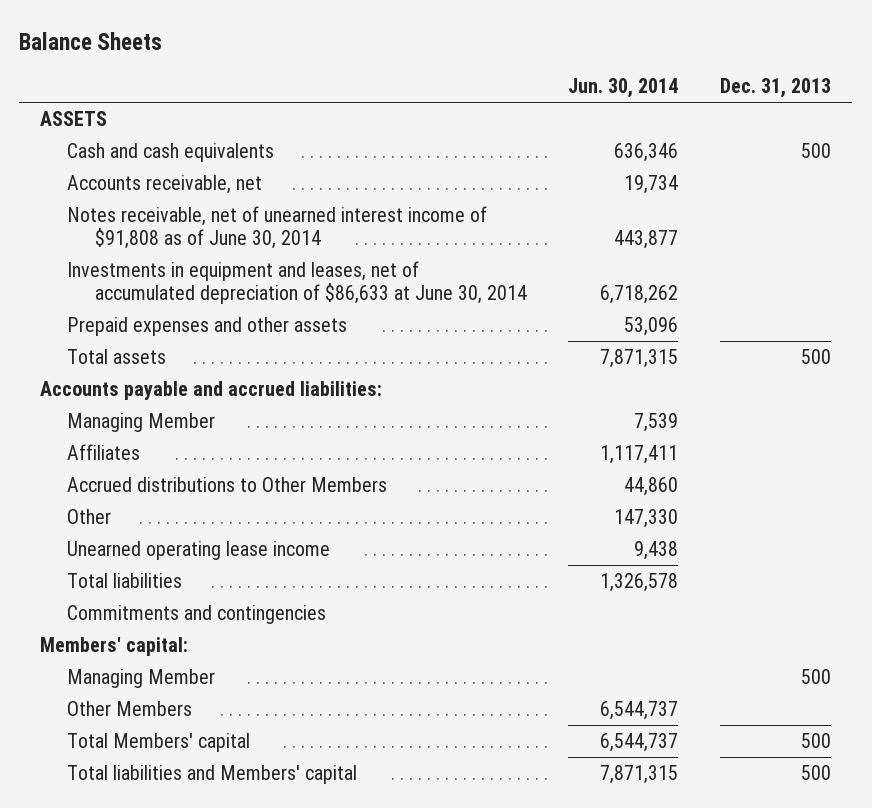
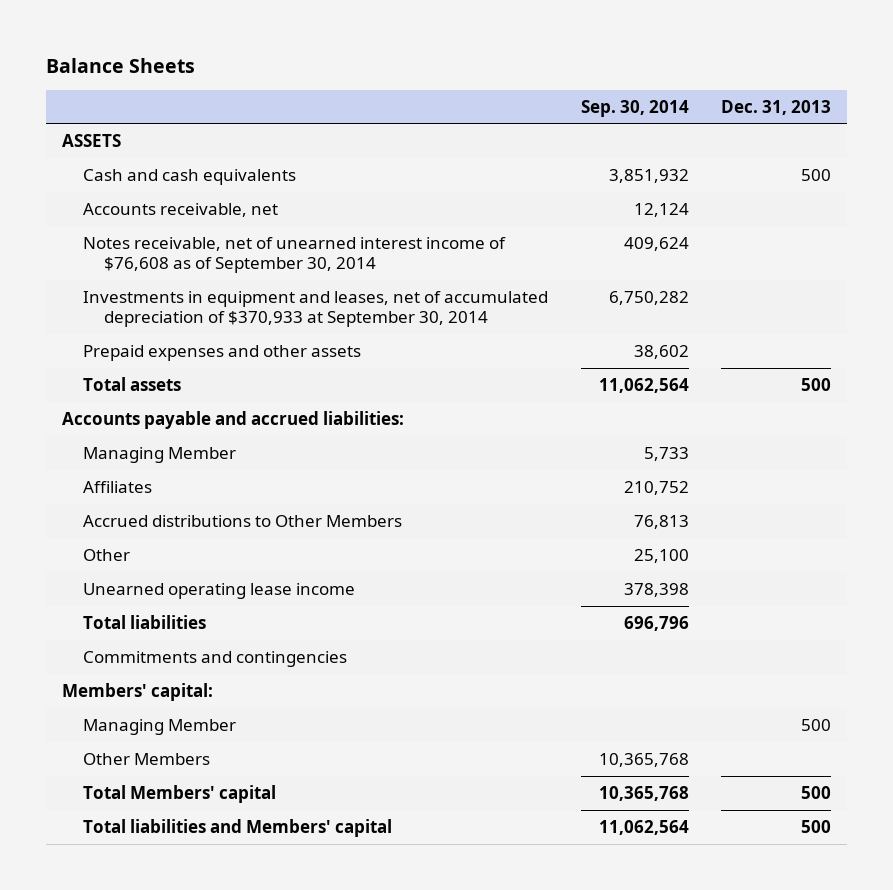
- | Jun. 30, 2014 | Dec. 31, 2013
+ | Sep. 30, 2014 | Dec. 31, 2013
- Notes receivable, net of unearned interest income of $91,808 as of June 30, 2014 | 443,877 |
- Investments in equipment and leases, net of accumulated depreciation of $86,633 at June 30, 2014 | 6,718,262 |
+ Notes receivable, net of unearned interest income of $76,608 as of September 30, 2014 | 409,624 |
+ Investments in equipment and leases, net of accumulated depreciation of $370,933 at September 30, 2014 | 6,750,282 |

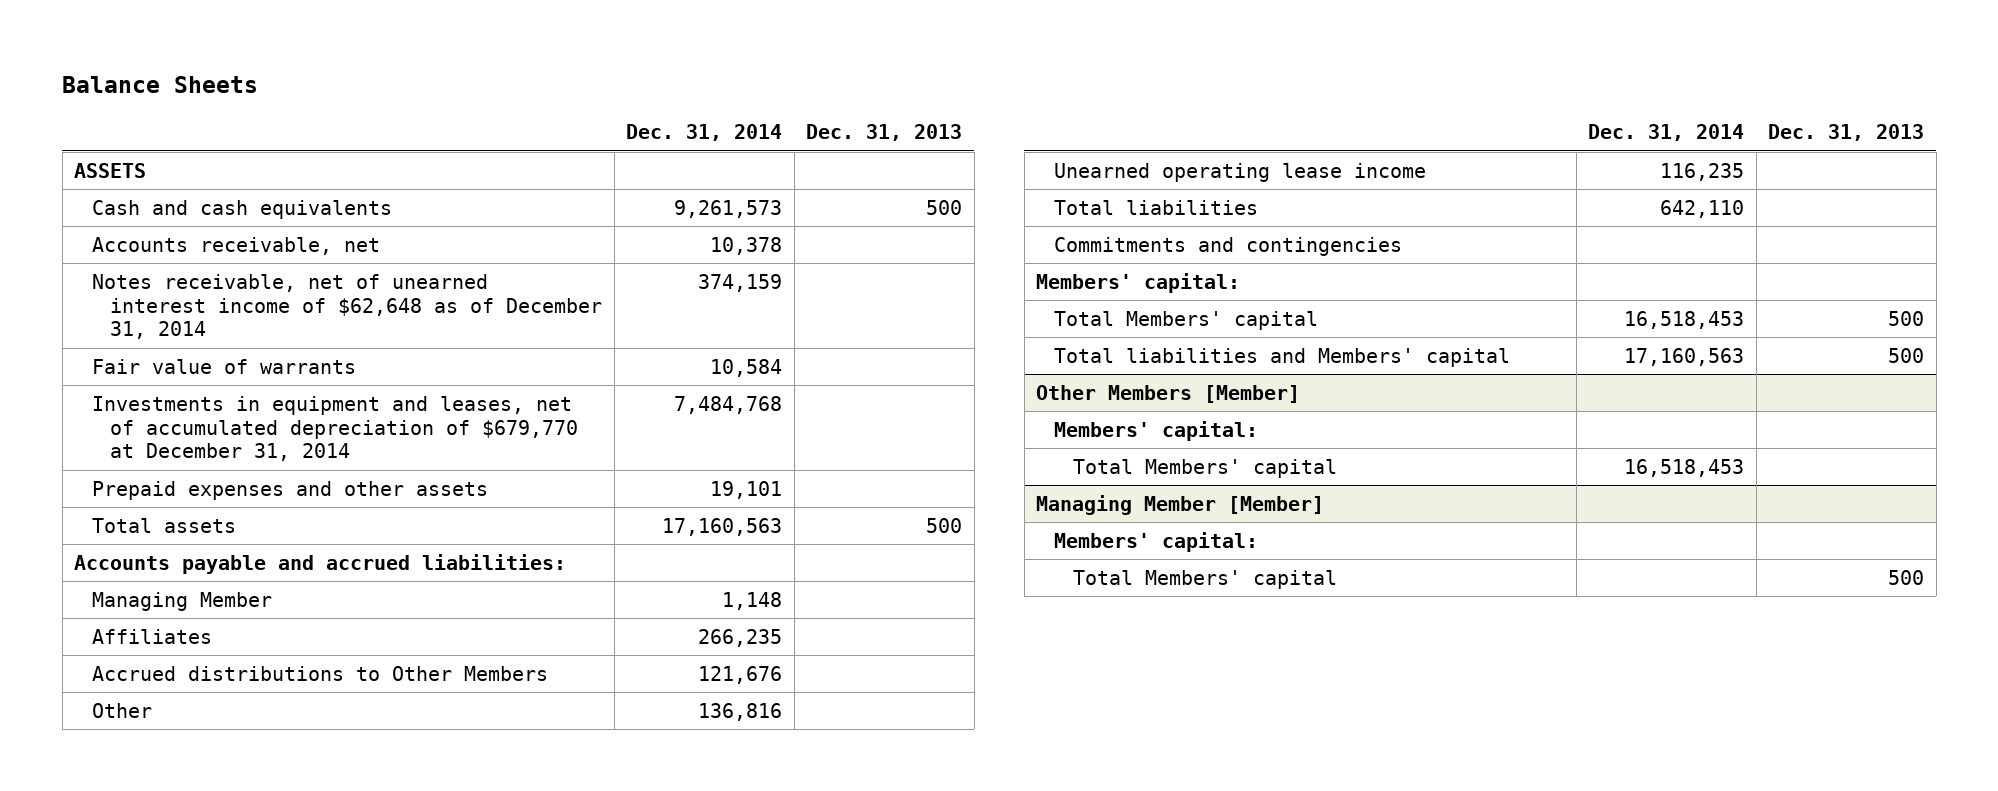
- | Sep. 30, 2014 | Dec. 31, 2013
+ | Dec. 31, 2014 | Dec. 31, 2013
- Notes receivable, net of unearned interest income of $76,608 as of September 30, 2014 | 409,624 |
- Investments in equipment and leases, net of accumulated depreciation of $370,933 at September 30, 2014 | 6,750,282 |
+ Notes receivable, net of unearned interest income of $62,648 as of December 31, 2014 | 374,159 |
+ Fair value of warrants | 10,584 |
+ Investments in equipment and leases, net of accumulated depreciation of $679,770 at December 31, 2014 | 7,484,768 |
- Managing Member | | 500
- Other Members | 10,365,768 |
+ Other Members [Member]
+ Members' capital:
+ Total Members' capital | 16,518,453 |
+ Managing Member [Member]
+ Members' capital:
+ Total Members' capital | | 500

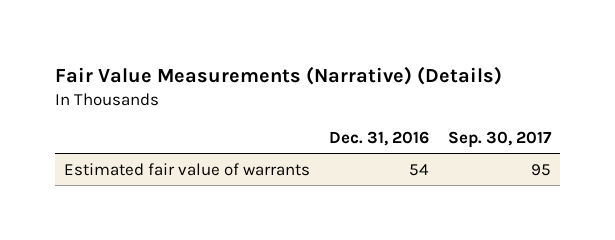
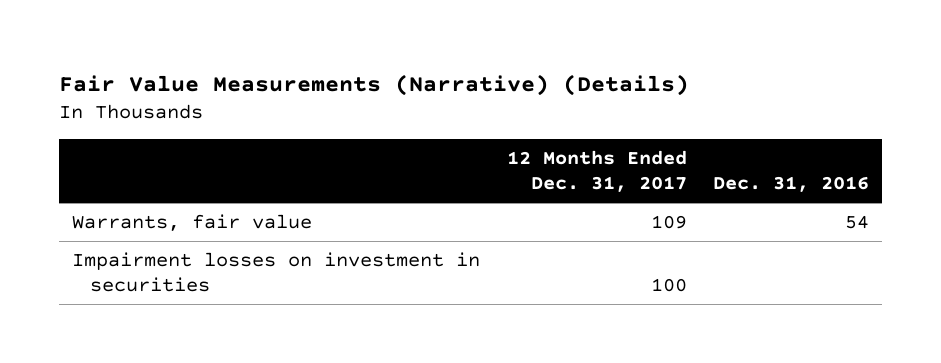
- | Dec. 31, 2016 | Sep. 30, 2017
+ | 12 Months Ended Dec. 31, 2017 | Dec. 31, 2016
- Estimated fair value of warrants | 54 | 95
+ Warrants, fair value | 109 | 54
+ Impairment losses on investment in securities | 100 |

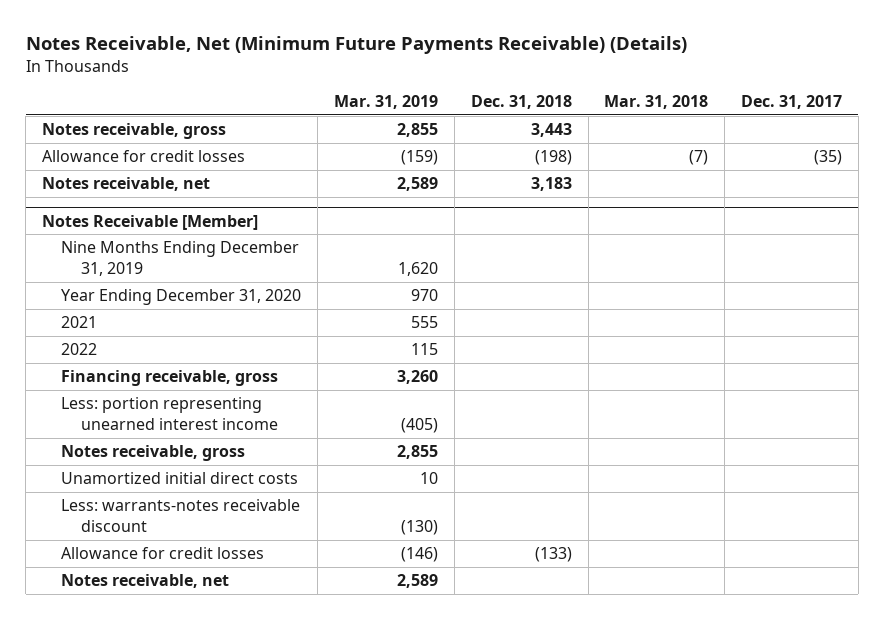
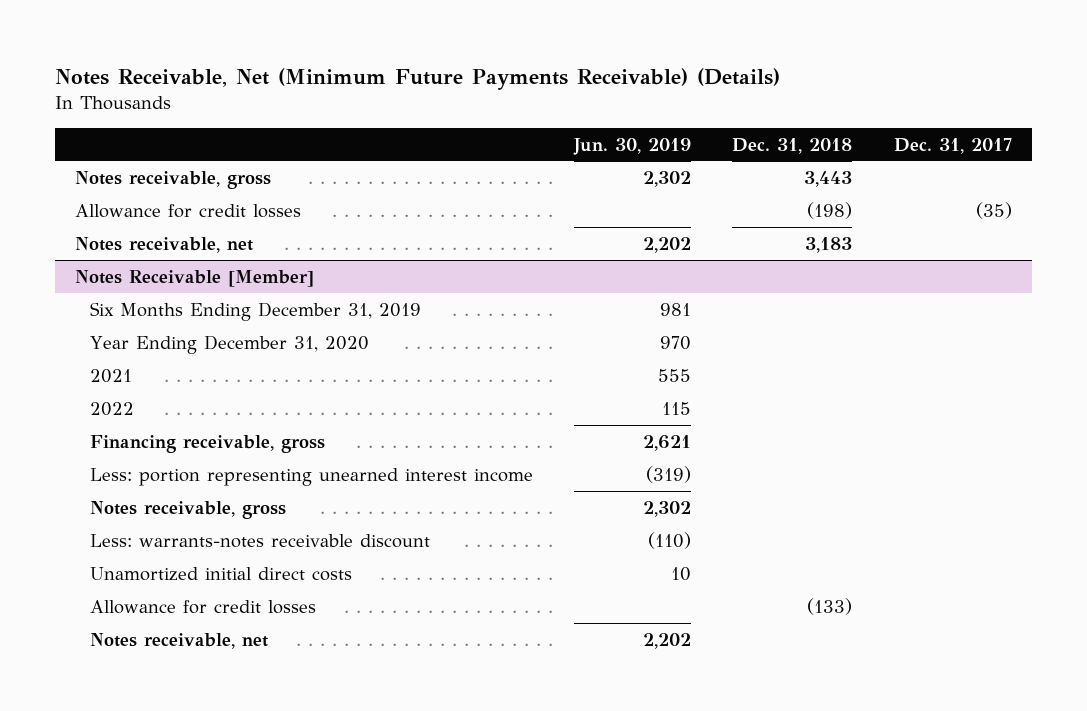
- | Mar. 31, 2019 | Dec. 31, 2018 | Mar. 31, 2018 | Dec. 31, 2017
+ | Jun. 30, 2019 | Dec. 31, 2018 | Dec. 31, 2017
@ Notes Receivable [Member]
- Nine Months Ending December 31, 2019 | 1,620 | | |
+ Six Months Ending December 31, 2019 | 981 | |
moved down: Unamortized initial direct costs | 10 | |

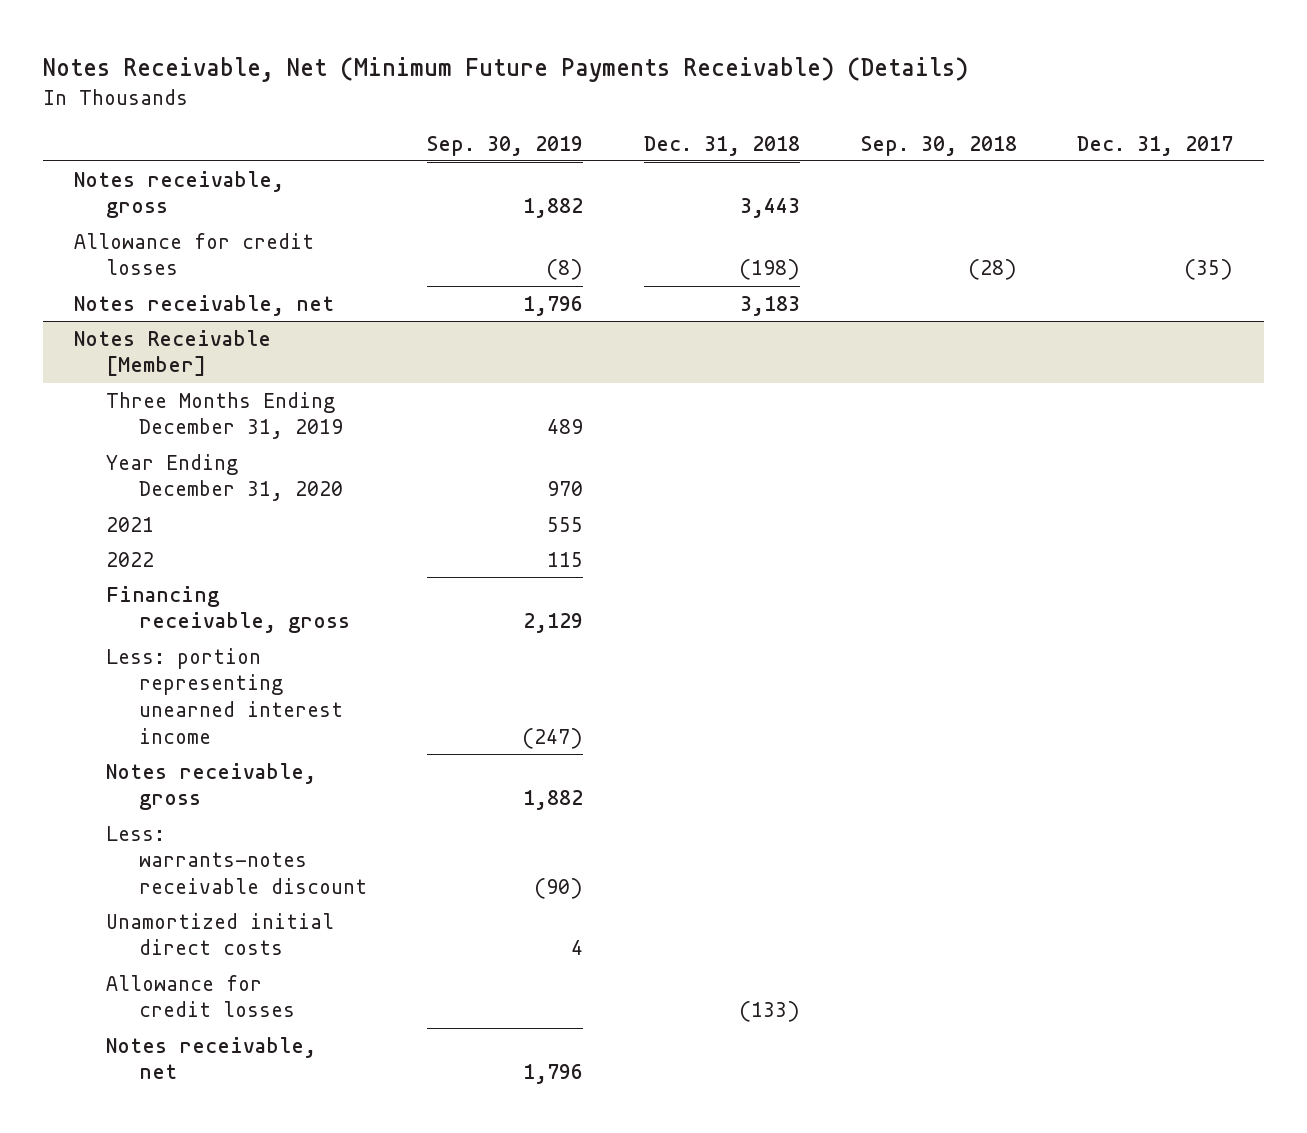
- | Jun. 30, 2019 | Dec. 31, 2018 | Dec. 31, 2017
+ | Sep. 30, 2019 | Dec. 31, 2018 | Sep. 30, 2018 | Dec. 31, 2017
@ Notes Receivable [Member]
- Six Months Ending December 31, 2019 | 981 | |
+ Three Months Ending December 31, 2019 | 489 | | |

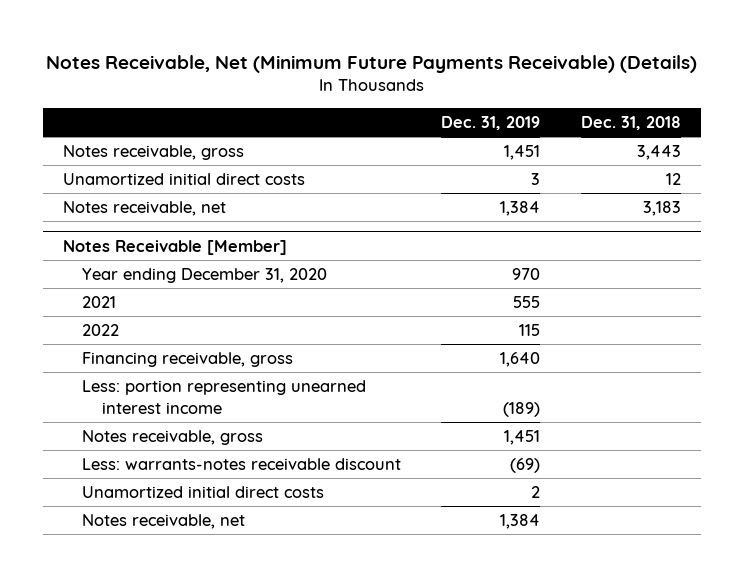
- | Sep. 30, 2019 | Dec. 31, 2018 | Sep. 30, 2018 | Dec. 31, 2017
+ | Dec. 31, 2019 | Dec. 31, 2018
- Allowance for credit losses | (8) | (198) | (28) | (35)
+ Unamortized initial direct costs | 3 | 12
@ Notes Receivable [Member]
- Three Months Ending December 31, 2019 | 489 | | |
- Year Ending December 31, 2020 | 970 | | |
+ Year ending December 31, 2020 | 970 |
- Allowance for credit losses | | (133) | |

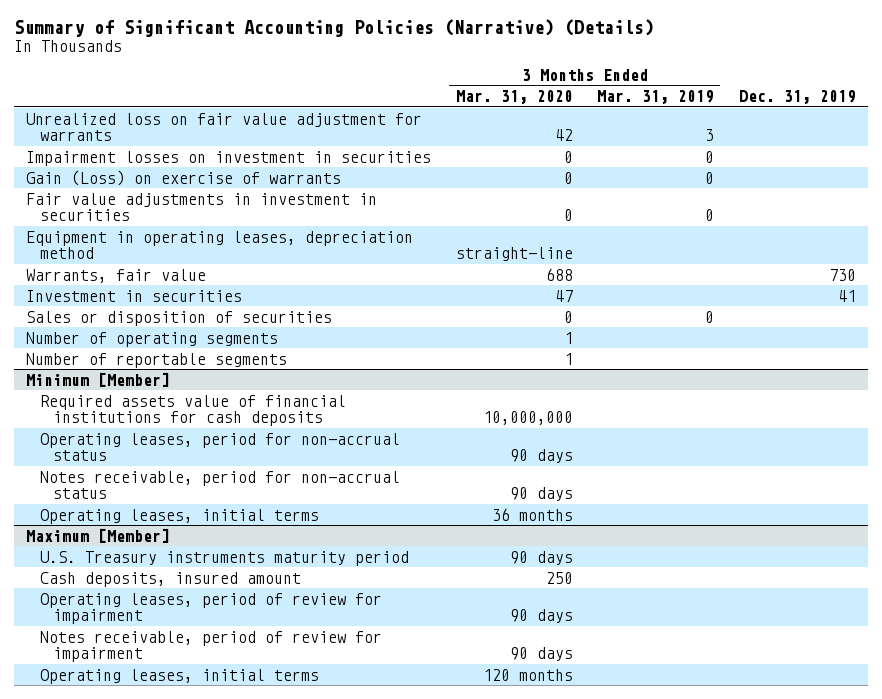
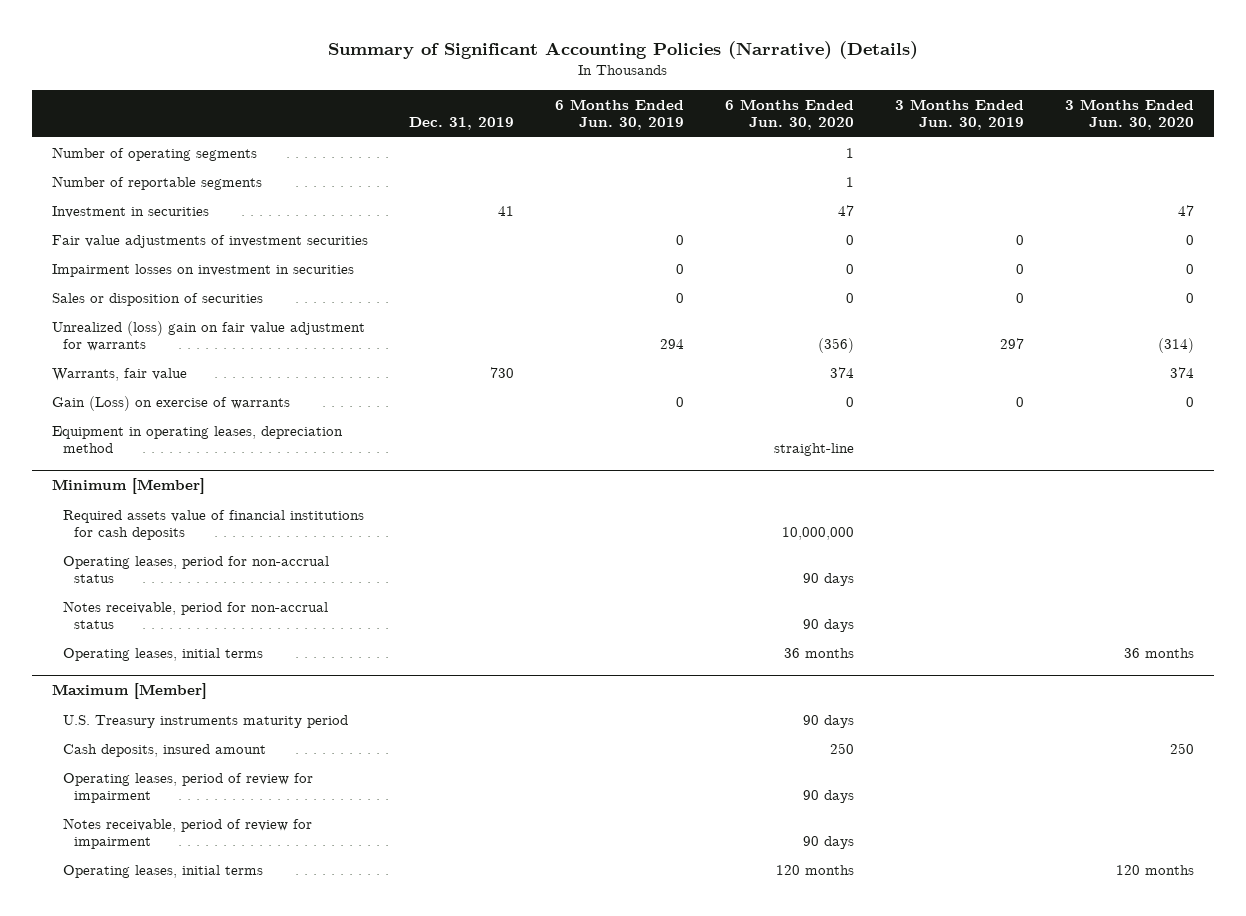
- | 3 Months Ended Mar. 31, 2020 | 3 Months Ended Mar. 31, 2019 | Dec. 31, 2019
+ | Dec. 31, 2019 | 6 Months Ended Jun. 30, 2019 | 6 Months Ended Jun. 30, 2020 | 3 Months Ended Jun. 30, 2019 | 3 Months Ended Jun. 30, 2020
- Unrealized loss on fair value adjustment for warrants | 42 | 3 |
moved up: Number of operating segments | | | 1 | |
moved up: Number of reportable segments | | | 1 | |
moved up: Investment in securities | 41 | | 47 | | 47
+ Fair value adjustments of investment securities | | 0 | 0 | 0 | 0
moved up: Sales or disposition of securities | | 0 | 0 | 0 | 0
+ Unrealized (loss) gain on fair value adjustment for warrants | | 294 | (356) | 297 | (314)
moved up: Warrants, fair value | 730 | | 374 | | 374
- Fair value adjustments in investment in securities | 0 | 0 |

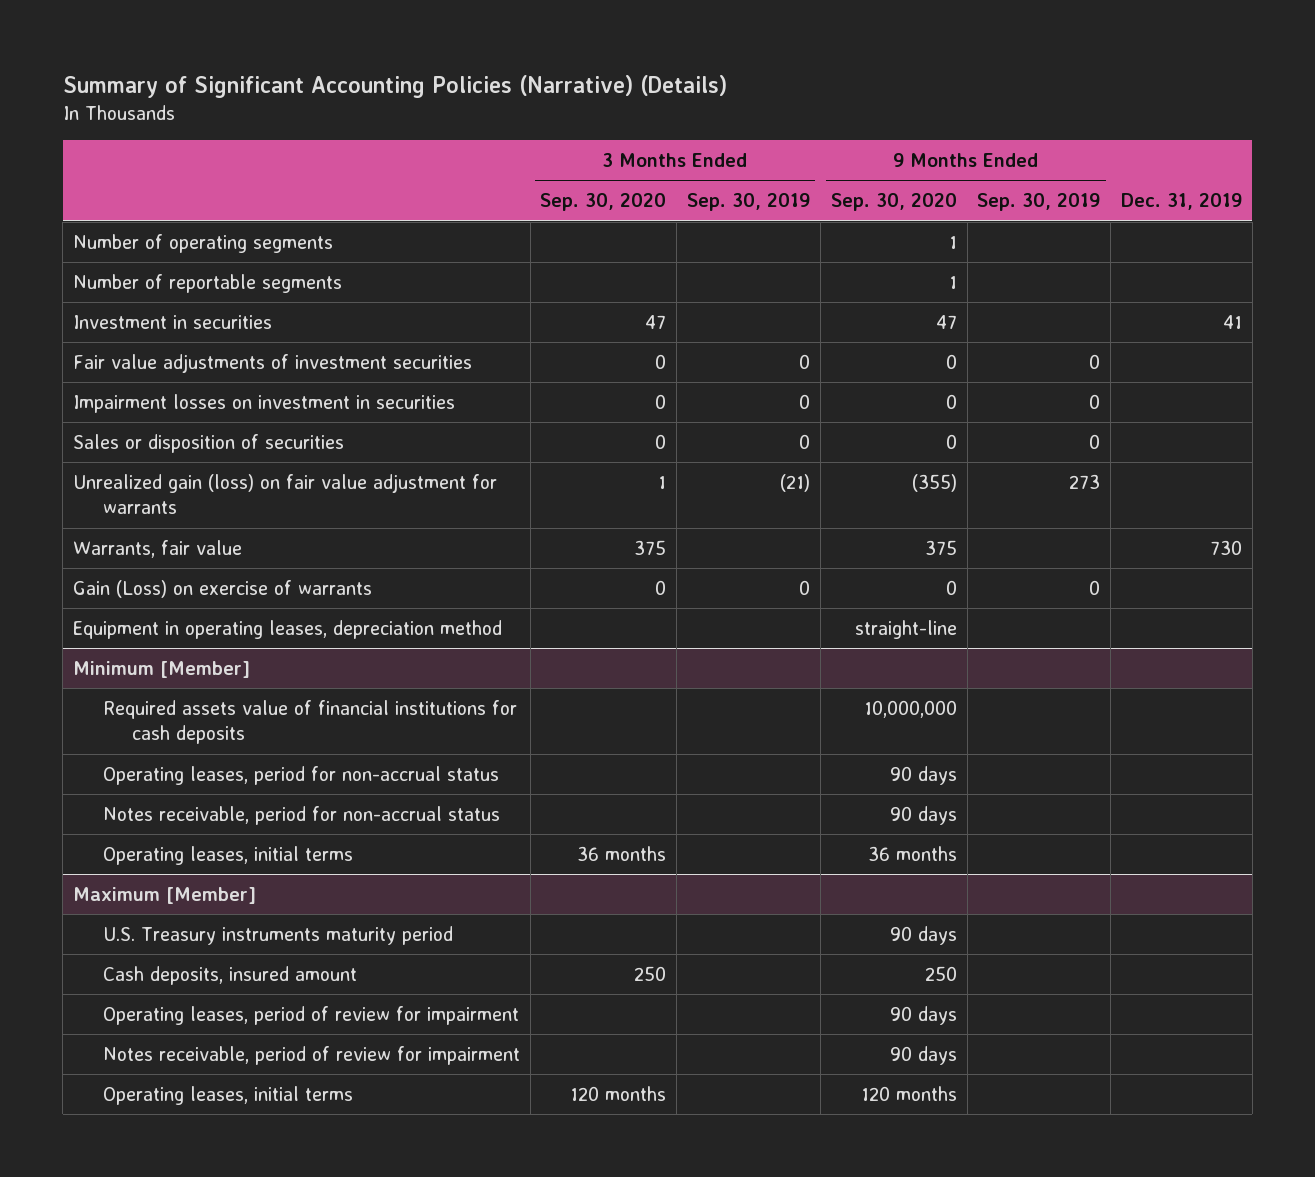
- | Dec. 31, 2019 | 6 Months Ended Jun. 30, 2019 | 6 Months Ended Jun. 30, 2020 | 3 Months Ended Jun. 30, 2019 | 3 Months Ended Jun. 30, 2020
+ | 3 Months Ended Sep. 30, 2020 | 3 Months Ended Sep. 30, 2019 | 9 Months Ended Sep. 30, 2020 | 9 Months Ended Sep. 30, 2019 | Dec. 31, 2019
- Unrealized (loss) gain on fair value adjustment for warrants | | 294 | (356) | 297 | (314)
+ Unrealized gain (loss) on fair value adjustment for warrants | 1 | (21) | (355) | 273 |

